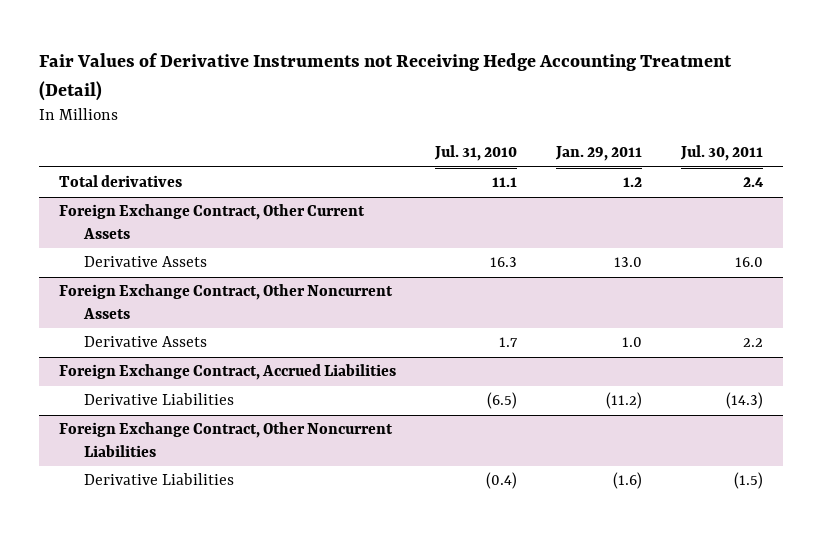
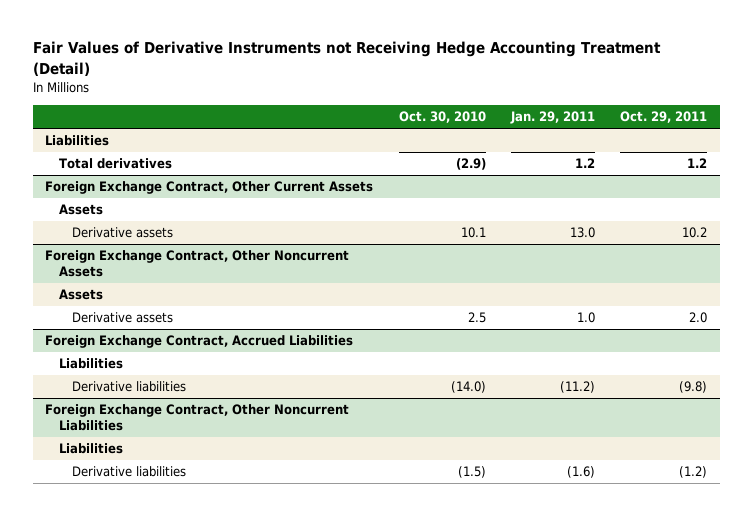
- | Jul. 31, 2010 | Jan. 29, 2011 | Jul. 30, 2011
+ | Oct. 30, 2010 | Jan. 29, 2011 | Oct. 29, 2011
+ Liabilities
@ Foreign Exchange Contract, Other Current Assets
- Derivative Assets | 16.3 | 13.0 | 16.0
+ Assets
+ Derivative assets | 10.1 | 13.0 | 10.2
@ Foreign Exchange Contract, Other Noncurrent Assets
- Derivative Assets | 1.7 | 1.0 | 2.2
+ Assets
+ Derivative assets | 2.5 | 1.0 | 2.0
@ Foreign Exchange Contract, Accrued Liabilities
- Derivative Liabilities | (6.5) | (11.2) | (14.3)
+ Liabilities
+ Derivative liabilities | (14.0) | (11.2) | (9.8)
@ Foreign Exchange Contract, Other Noncurrent Liabilities
- Derivative Liabilities | (0.4) | (1.6) | (1.5)
+ Liabilities
+ Derivative liabilities | (1.5) | (1.6) | (1.2)

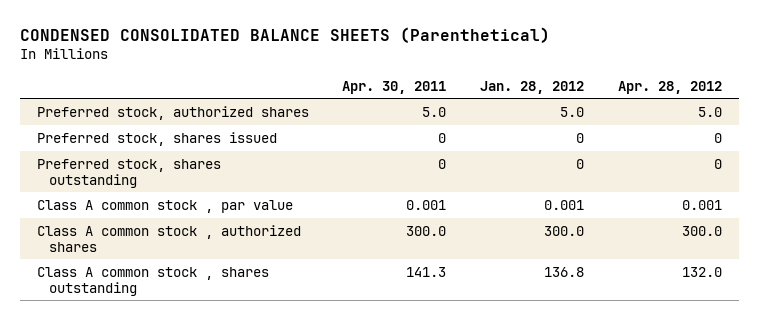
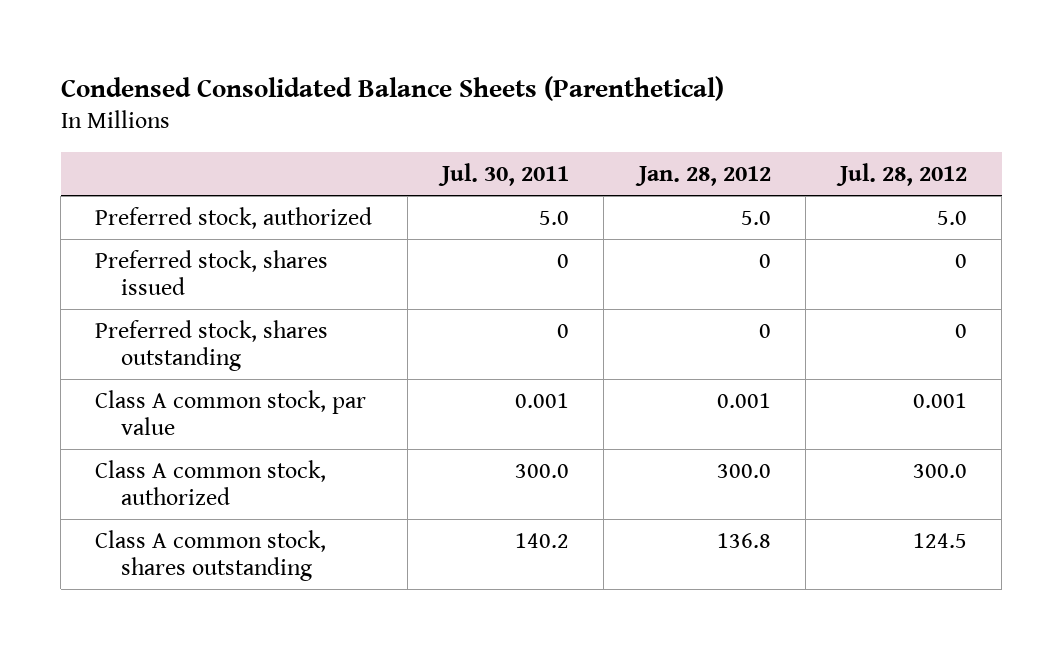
- CONDENSED CONSOLIDATED BALANCE SHEETS (Parenthetical)
+ Condensed Consolidated Balance Sheets (Parenthetical)
- | Apr. 30, 2011 | Jan. 28, 2012 | Apr. 28, 2012
+ | Jul. 30, 2011 | Jan. 28, 2012 | Jul. 28, 2012
- Preferred stock, authorized shares | 5.0 | 5.0 | 5.0
+ Preferred stock, authorized | 5.0 | 5.0 | 5.0
- Class A common stock , par value | 0.001 | 0.001 | 0.001
- Class A common stock , authorized shares | 300.0 | 300.0 | 300.0
- Class A common stock , shares outstanding | 141.3 | 136.8 | 132.0
+ Class A common stock, par value | 0.001 | 0.001 | 0.001
+ Class A common stock, authorized | 300.0 | 300.0 | 300.0
+ Class A common stock, shares outstanding | 140.2 | 136.8 | 124.5

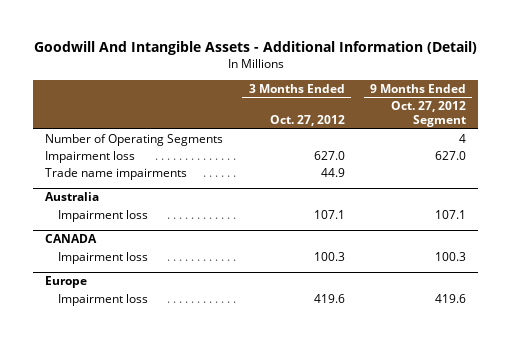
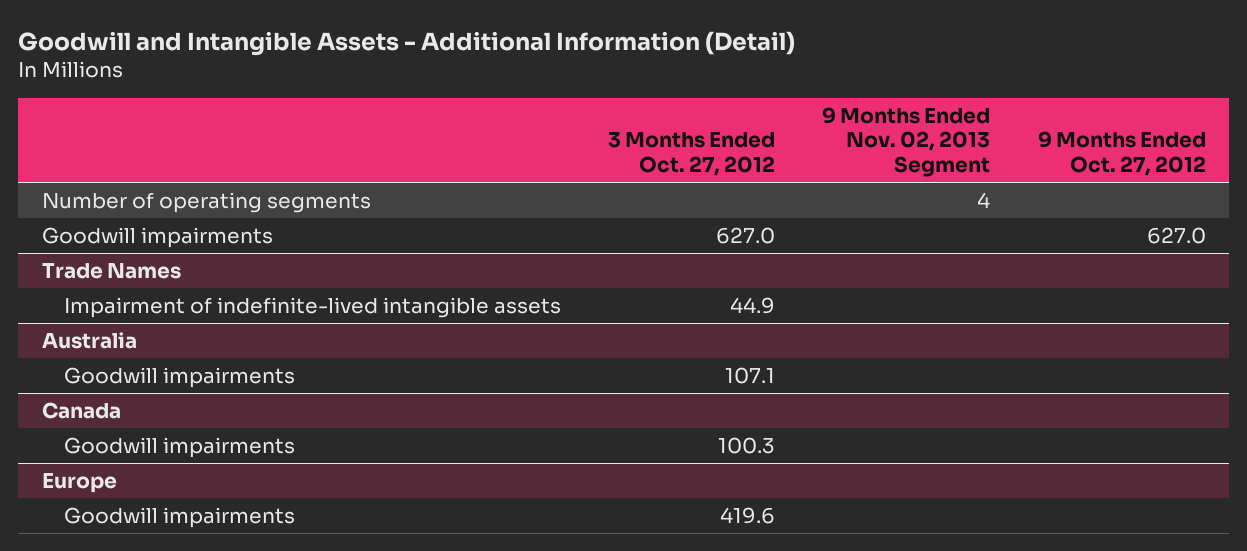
- Goodwill And Intangible Assets - Additional Information (Detail)
+ Goodwill and Intangible Assets - Additional Information (Detail)
- | 3 Months Ended Oct. 27, 2012 | 9 Months Ended Oct. 27, 2012 Segment
+ | 3 Months Ended Oct. 27, 2012 | 9 Months Ended Nov. 02, 2013 Segment | 9 Months Ended Oct. 27, 2012
- Number of Operating Segments | | 4
- Impairment loss | 627.0 | 627.0
- Trade name impairments | 44.9 |
+ Number of operating segments | | 4 |
+ Goodwill impairments | 627.0 | | 627.0
+ Trade Names
+ Impairment of indefinite-lived intangible assets | 44.9 | |
@ Australia
- Impairment loss | 107.1 | 107.1
- CANADA
- Impairment loss | 100.3 | 100.3
@ Australia
+ Goodwill impairments | 107.1 | |
+ Canada
+ Goodwill impairments | 100.3 | |
@ Europe
- Impairment loss | 419.6 | 419.6
+ Goodwill impairments | 419.6 | |

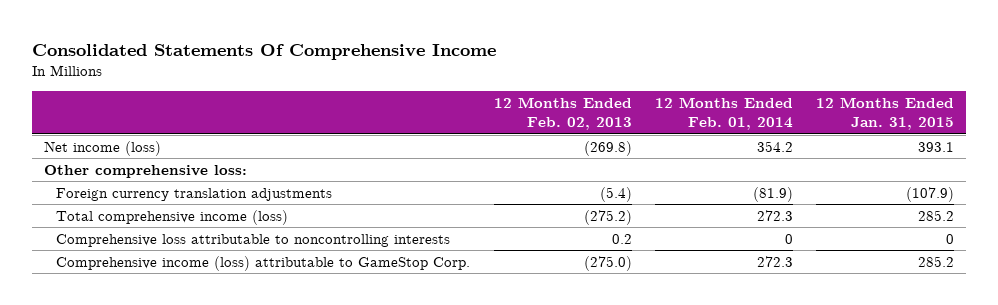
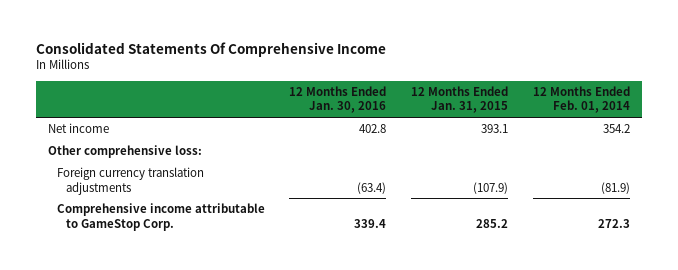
- | 12 Months Ended Feb. 02, 2013 | 12 Months Ended Feb. 01, 2014 | 12 Months Ended Jan. 31, 2015
+ | 12 Months Ended Jan. 30, 2016 | 12 Months Ended Jan. 31, 2015 | 12 Months Ended Feb. 01, 2014
- Net income (loss) | (269.8) | 354.2 | 393.1
+ Net income | 402.8 | 393.1 | 354.2
- Total comprehensive income (loss) | (275.2) | 272.3 | 285.2
- Comprehensive loss attributable to noncontrolling interests | 0.2 | 0 | 0
- Comprehensive income (loss) attributable to GameStop Corp. | (275.0) | 272.3 | 285.2
+ Comprehensive income attributable to GameStop Corp. | 339.4 | 285.2 | 272.3

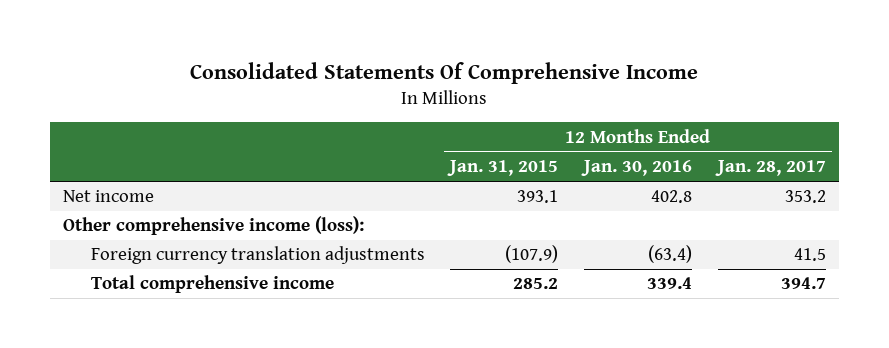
- | 12 Months Ended Jan. 30, 2016 | 12 Months Ended Jan. 31, 2015 | 12 Months Ended Feb. 01, 2014
+ | 12 Months Ended Jan. 31, 2015 | 12 Months Ended Jan. 30, 2016 | 12 Months Ended Jan. 28, 2017
- Other comprehensive loss:
+ Other comprehensive income (loss):
- Comprehensive income attributable to GameStop Corp. | 339.4 | 285.2 | 272.3
+ Total comprehensive income | 285.2 | 339.4 | 394.7

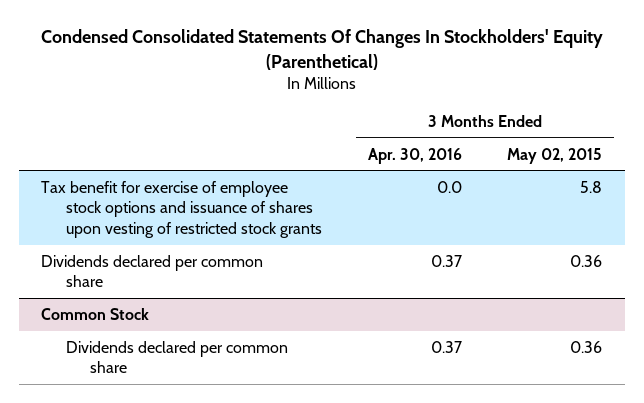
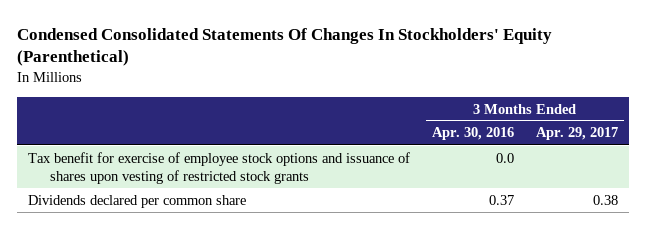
- | 3 Months Ended Apr. 30, 2016 | 3 Months Ended May 02, 2015
+ | 3 Months Ended Apr. 30, 2016 | 3 Months Ended Apr. 29, 2017
- Common Stock
- Dividends declared per common share | 0.37 | 0.36

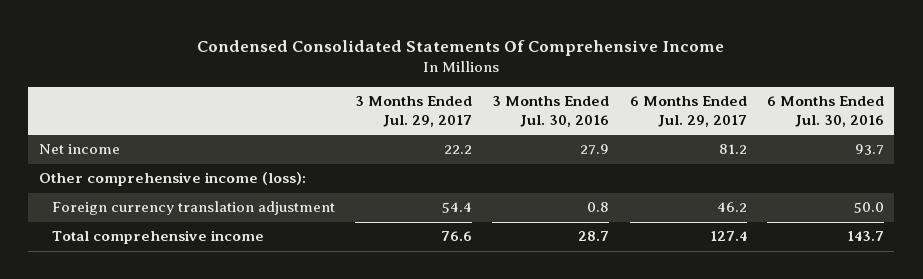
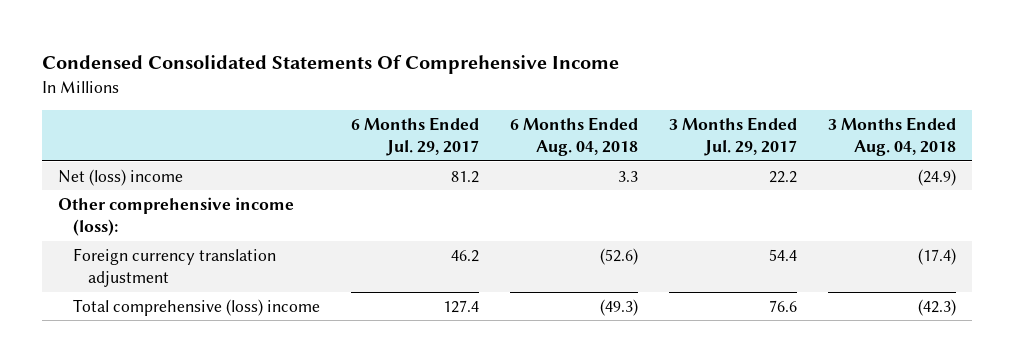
- | 3 Months Ended Jul. 29, 2017 | 3 Months Ended Jul. 30, 2016 | 6 Months Ended Jul. 29, 2017 | 6 Months Ended Jul. 30, 2016
+ | 6 Months Ended Jul. 29, 2017 | 6 Months Ended Aug. 04, 2018 | 3 Months Ended Jul. 29, 2017 | 3 Months Ended Aug. 04, 2018
- Net income | 22.2 | 27.9 | 81.2 | 93.7
+ Net (loss) income | 81.2 | 3.3 | 22.2 | (24.9)
- Total comprehensive income | 76.6 | 28.7 | 127.4 | 143.7
+ Total comprehensive (loss) income | 127.4 | (49.3) | 76.6 | (42.3)

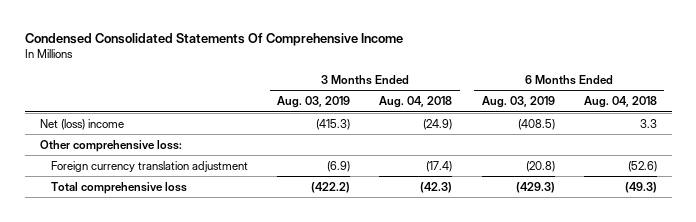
- | 6 Months Ended Jul. 29, 2017 | 6 Months Ended Aug. 04, 2018 | 3 Months Ended Jul. 29, 2017 | 3 Months Ended Aug. 04, 2018
+ | 3 Months Ended Aug. 03, 2019 | 3 Months Ended Aug. 04, 2018 | 6 Months Ended Aug. 03, 2019 | 6 Months Ended Aug. 04, 2018
- Other comprehensive income (loss):
+ Other comprehensive loss:
- Total comprehensive (loss) income | 127.4 | (49.3) | 76.6 | (42.3)
+ Total comprehensive loss | (422.2) | (42.3) | (429.3) | (49.3)

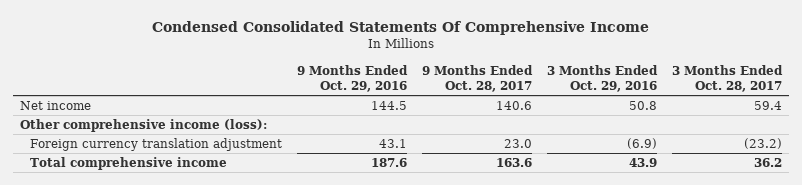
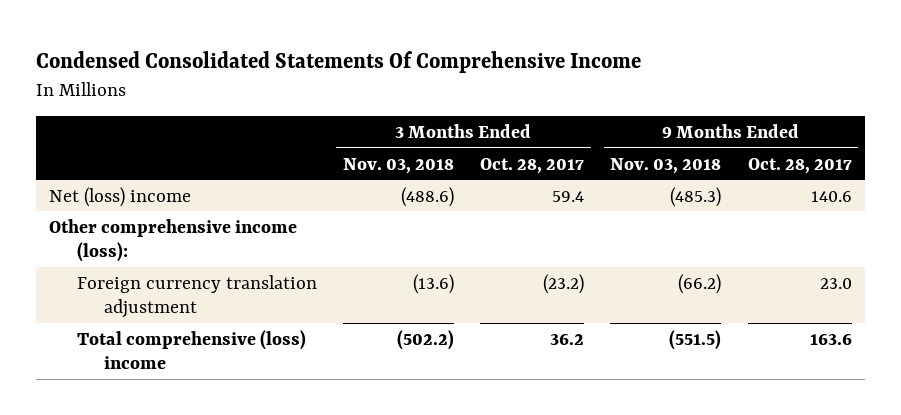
- | 9 Months Ended Oct. 29, 2016 | 9 Months Ended Oct. 28, 2017 | 3 Months Ended Oct. 29, 2016 | 3 Months Ended Oct. 28, 2017
+ | 3 Months Ended Nov. 03, 2018 | 3 Months Ended Oct. 28, 2017 | 9 Months Ended Nov. 03, 2018 | 9 Months Ended Oct. 28, 2017
- Net income | 144.5 | 140.6 | 50.8 | 59.4
+ Net (loss) income | (488.6) | 59.4 | (485.3) | 140.6
- Total comprehensive income | 187.6 | 163.6 | 43.9 | 36.2
+ Total comprehensive (loss) income | (502.2) | 36.2 | (551.5) | 163.6

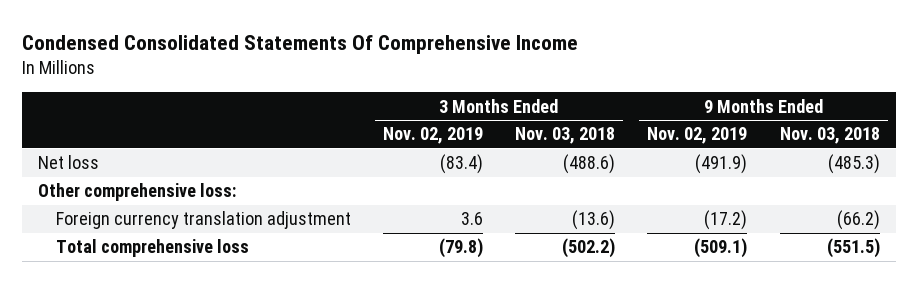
- | 3 Months Ended Nov. 03, 2018 | 3 Months Ended Oct. 28, 2017 | 9 Months Ended Nov. 03, 2018 | 9 Months Ended Oct. 28, 2017
+ | 3 Months Ended Nov. 02, 2019 | 3 Months Ended Nov. 03, 2018 | 9 Months Ended Nov. 02, 2019 | 9 Months Ended Nov. 03, 2018
- Net (loss) income | (488.6) | 59.4 | (485.3) | 140.6
- Other comprehensive income (loss):
+ Net loss | (83.4) | (488.6) | (491.9) | (485.3)
+ Other comprehensive loss:
- Total comprehensive (loss) income | (502.2) | 36.2 | (551.5) | 163.6
+ Total comprehensive loss | (79.8) | (502.2) | (509.1) | (551.5)

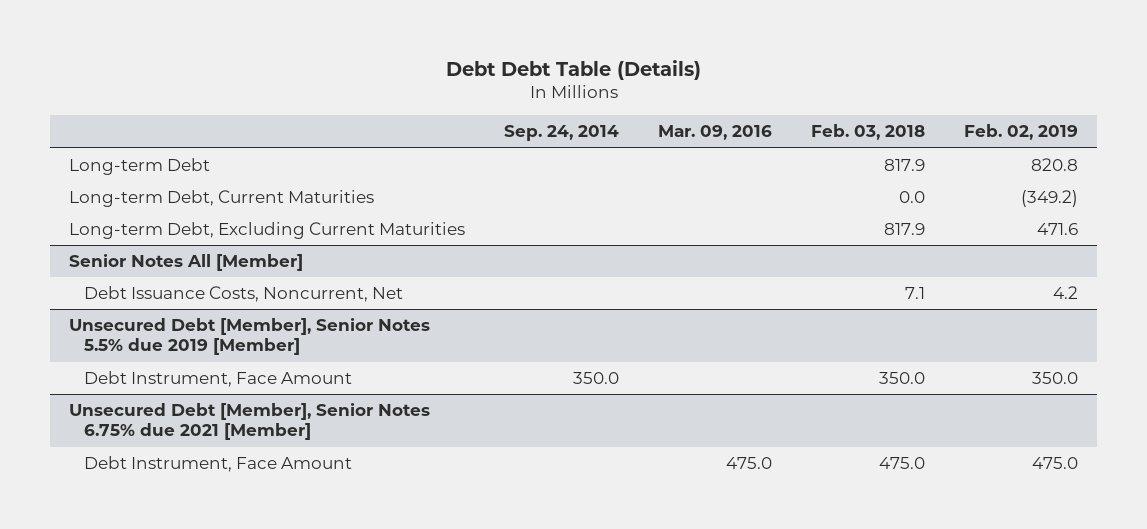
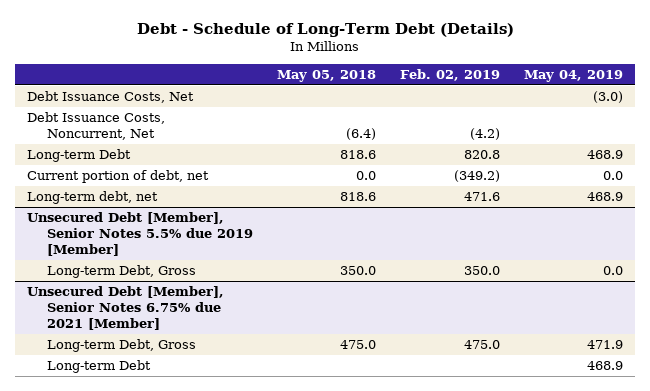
- Debt Debt Table (Details)
+ Debt - Schedule of Long-Term Debt (Details)
- | Sep. 24, 2014 | Mar. 09, 2016 | Feb. 03, 2018 | Feb. 02, 2019
+ | May 05, 2018 | Feb. 02, 2019 | May 04, 2019
+ Debt Issuance Costs, Net | | | (3.0)
+ Debt Issuance Costs, Noncurrent, Net | (6.4) | (4.2) |
- Long-term Debt, Current Maturities | | | 0.0 | (349.2)
- Long-term Debt, Excluding Current Maturities | | | 817.9 | 471.6
- Senior Notes All [Member]
- Debt Issuance Costs, Noncurrent, Net | | | 7.1 | 4.2
+ Current portion of debt, net | 0.0 | (349.2) | 0.0
+ Long-term debt, net | 818.6 | 471.6 | 468.9
@ Unsecured Debt [Member], Senior Notes 5.5% due 2019 [Member]
- Debt Instrument, Face Amount | 350.0 | | 350.0 | 350.0
+ Long-term Debt, Gross | 350.0 | 350.0 | 0.0
@ Unsecured Debt [Member], Senior Notes 6.75% due 2021 [Member]
- Debt Instrument, Face Amount | | 475.0 | 475.0 | 475.0
+ Long-term Debt, Gross | 475.0 | 475.0 | 471.9
+ Long-term Debt | | | 468.9

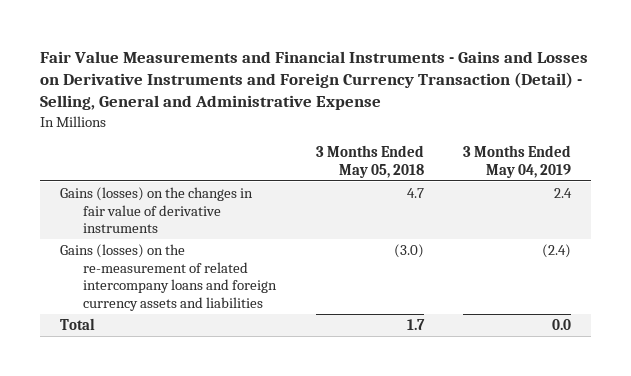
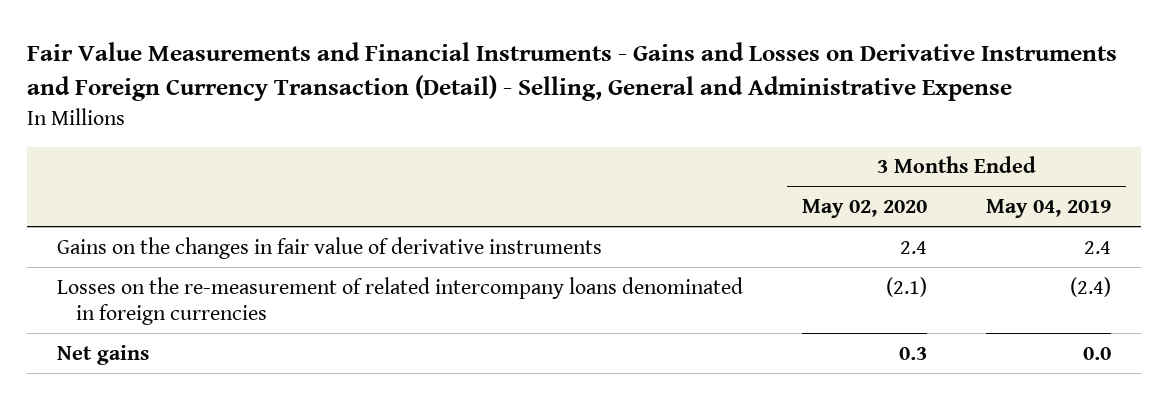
- | 3 Months Ended May 05, 2018 | 3 Months Ended May 04, 2019
+ | 3 Months Ended May 02, 2020 | 3 Months Ended May 04, 2019
- Gains (losses) on the changes in fair value of derivative instruments | 4.7 | 2.4
- Gains (losses) on the re-measurement of related intercompany loans and foreign currency assets and liabilities | (3.0) | (2.4)
- Total | 1.7 | 0.0
+ Gains on the changes in fair value of derivative instruments | 2.4 | 2.4
+ Losses on the re-measurement of related intercompany loans denominated in foreign currencies | (2.1) | (2.4)
+ Net gains | 0.3 | 0.0

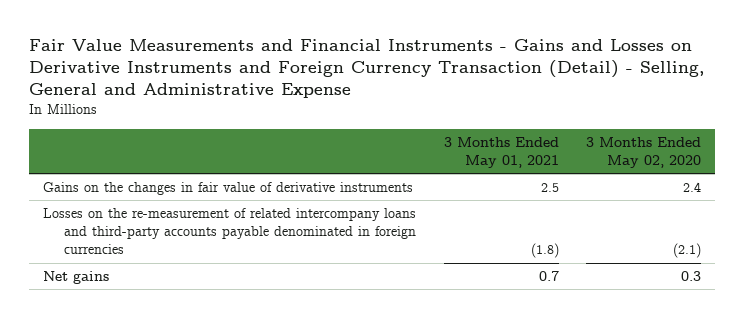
- | 3 Months Ended May 02, 2020 | 3 Months Ended May 04, 2019
+ | 3 Months Ended May 01, 2021 | 3 Months Ended May 02, 2020
- Losses on the re-measurement of related intercompany loans denominated in foreign currencies | (2.1) | (2.4)
+ Losses on the re-measurement of related intercompany loans and third-party accounts payable denominated in foreign currencies | (1.8) | (2.1)

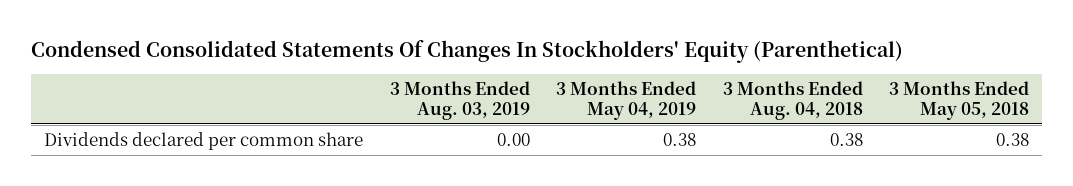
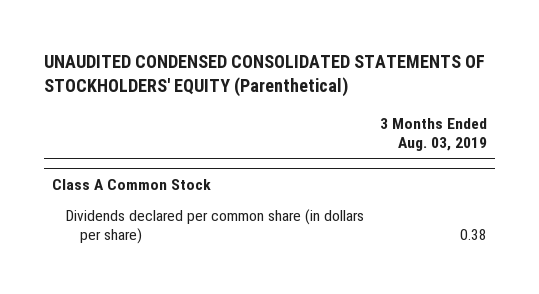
- Condensed Consolidated Statements Of Changes In Stockholders' Equity (Parenthetical)
+ UNAUDITED CONDENSED CONSOLIDATED STATEMENTS OF STOCKHOLDERS' EQUITY (Parenthetical)
- | 3 Months Ended Aug. 03, 2019 | 3 Months Ended May 04, 2019 | 3 Months Ended Aug. 04, 2018 | 3 Months Ended May 05, 2018
+ | 3 Months Ended Aug. 03, 2019
- Dividends declared per common share | 0.00 | 0.38 | 0.38 | 0.38
+ Class A Common Stock
+ Dividends declared per common share (in dollars per share) | 0.38

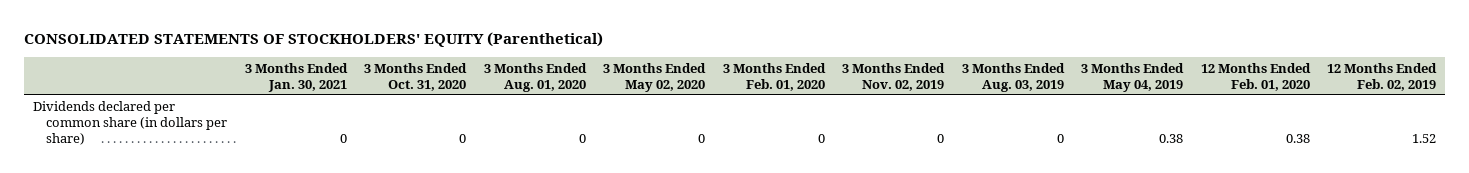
- UNAUDITED CONDENSED CONSOLIDATED STATEMENTS OF STOCKHOLDERS' EQUITY (Parenthetical)
+ CONSOLIDATED STATEMENTS OF STOCKHOLDERS' EQUITY (Parenthetical)
- | 3 Months Ended Aug. 03, 2019
+ | 3 Months Ended Jan. 30, 2021 | 3 Months Ended Oct. 31, 2020 | 3 Months Ended Aug. 01, 2020 | 3 Months Ended May 02, 2020 | 3 Months Ended Feb. 01, 2020 | 3 Months Ended Nov. 02, 2019 | 3 Months Ended Aug. 03, 2019 | 3 Months Ended May 04, 2019 | 12 Months Ended Feb. 01, 2020 | 12 Months Ended Feb. 02, 2019
- Class A Common Stock
- Dividends declared per common share (in dollars per share) | 0.38
+ Dividends declared per common share (in dollars per share) | 0 | 0 | 0 | 0 | 0 | 0 | 0 | 0.38 | 0.38 | 1.52

